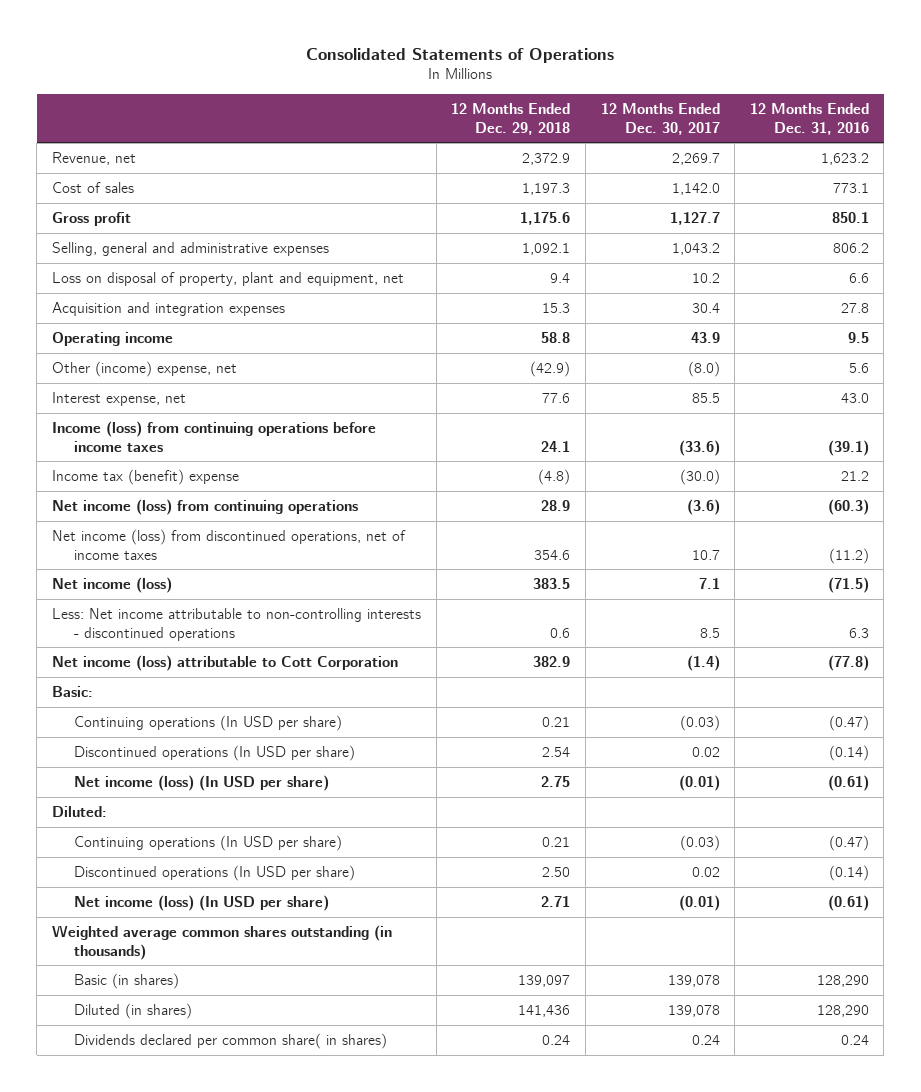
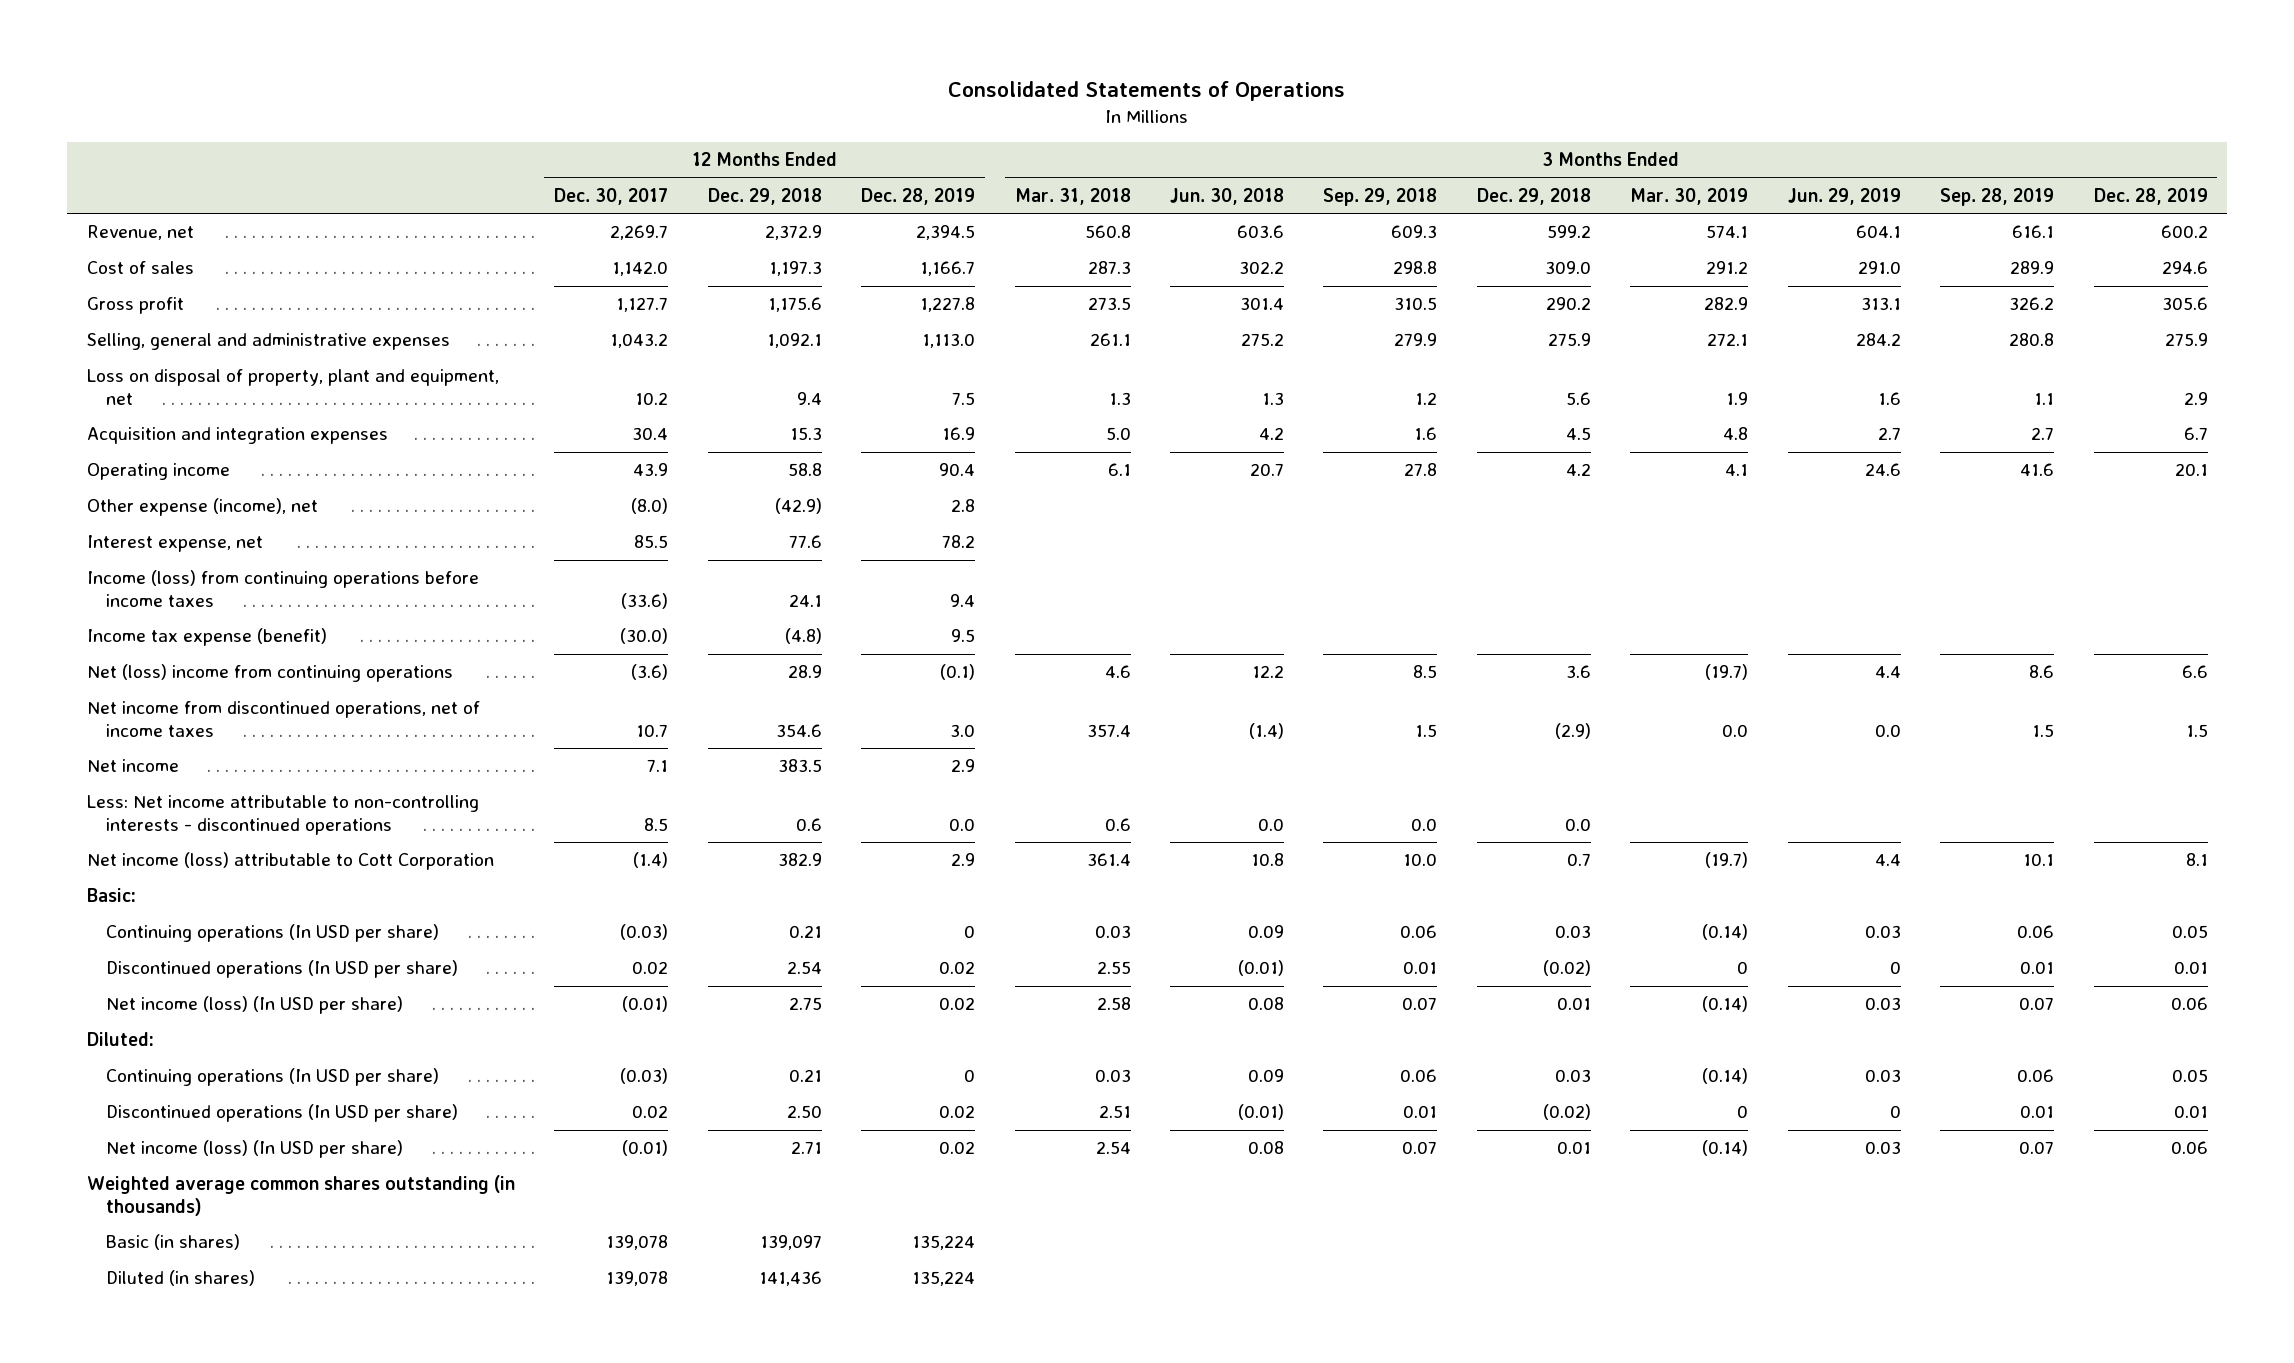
- | 12 Months Ended Dec. 29, 2018 | 12 Months Ended Dec. 30, 2017 | 12 Months Ended Dec. 31, 2016
+ | 12 Months Ended Dec. 30, 2017 | 12 Months Ended Dec. 29, 2018 | 12 Months Ended Dec. 28, 2019 | 3 Months Ended Mar. 31, 2018 | 3 Months Ended Jun. 30, 2018 | 3 Months Ended Sep. 29, 2018 | 3 Months Ended Dec. 29, 2018 | 3 Months Ended Mar. 30, 2019 | 3 Months Ended Jun. 29, 2019 | 3 Months Ended Sep. 28, 2019 | 3 Months Ended Dec. 28, 2019
- Other (income) expense, net | (42.9) | (8.0) | 5.6
+ Other expense (income), net | (8.0) | (42.9) | 2.8 | | | | | | | |
- Income tax (benefit) expense | (4.8) | (30.0) | 21.2
- Net income (loss) from continuing operations | 28.9 | (3.6) | (60.3)
- Net income (loss) from discontinued operations, net of income taxes | 354.6 | 10.7 | (11.2)
- Net income (loss) | 383.5 | 7.1 | (71.5)
+ Income tax expense (benefit) | (30.0) | (4.8) | 9.5 | | | | | | | |
+ Net (loss) income from continuing operations | (3.6) | 28.9 | (0.1) | 4.6 | 12.2 | 8.5 | 3.6 | (19.7) | 4.4 | 8.6 | 6.6
+ Net income from discontinued operations, net of income taxes | 10.7 | 354.6 | 3.0 | 357.4 | (1.4) | 1.5 | (2.9) | 0.0 | 0.0 | 1.5 | 1.5
+ Net income | 7.1 | 383.5 | 2.9 | | | | | | | |
- Dividends declared per common share( in shares) | 0.24 | 0.24 | 0.24

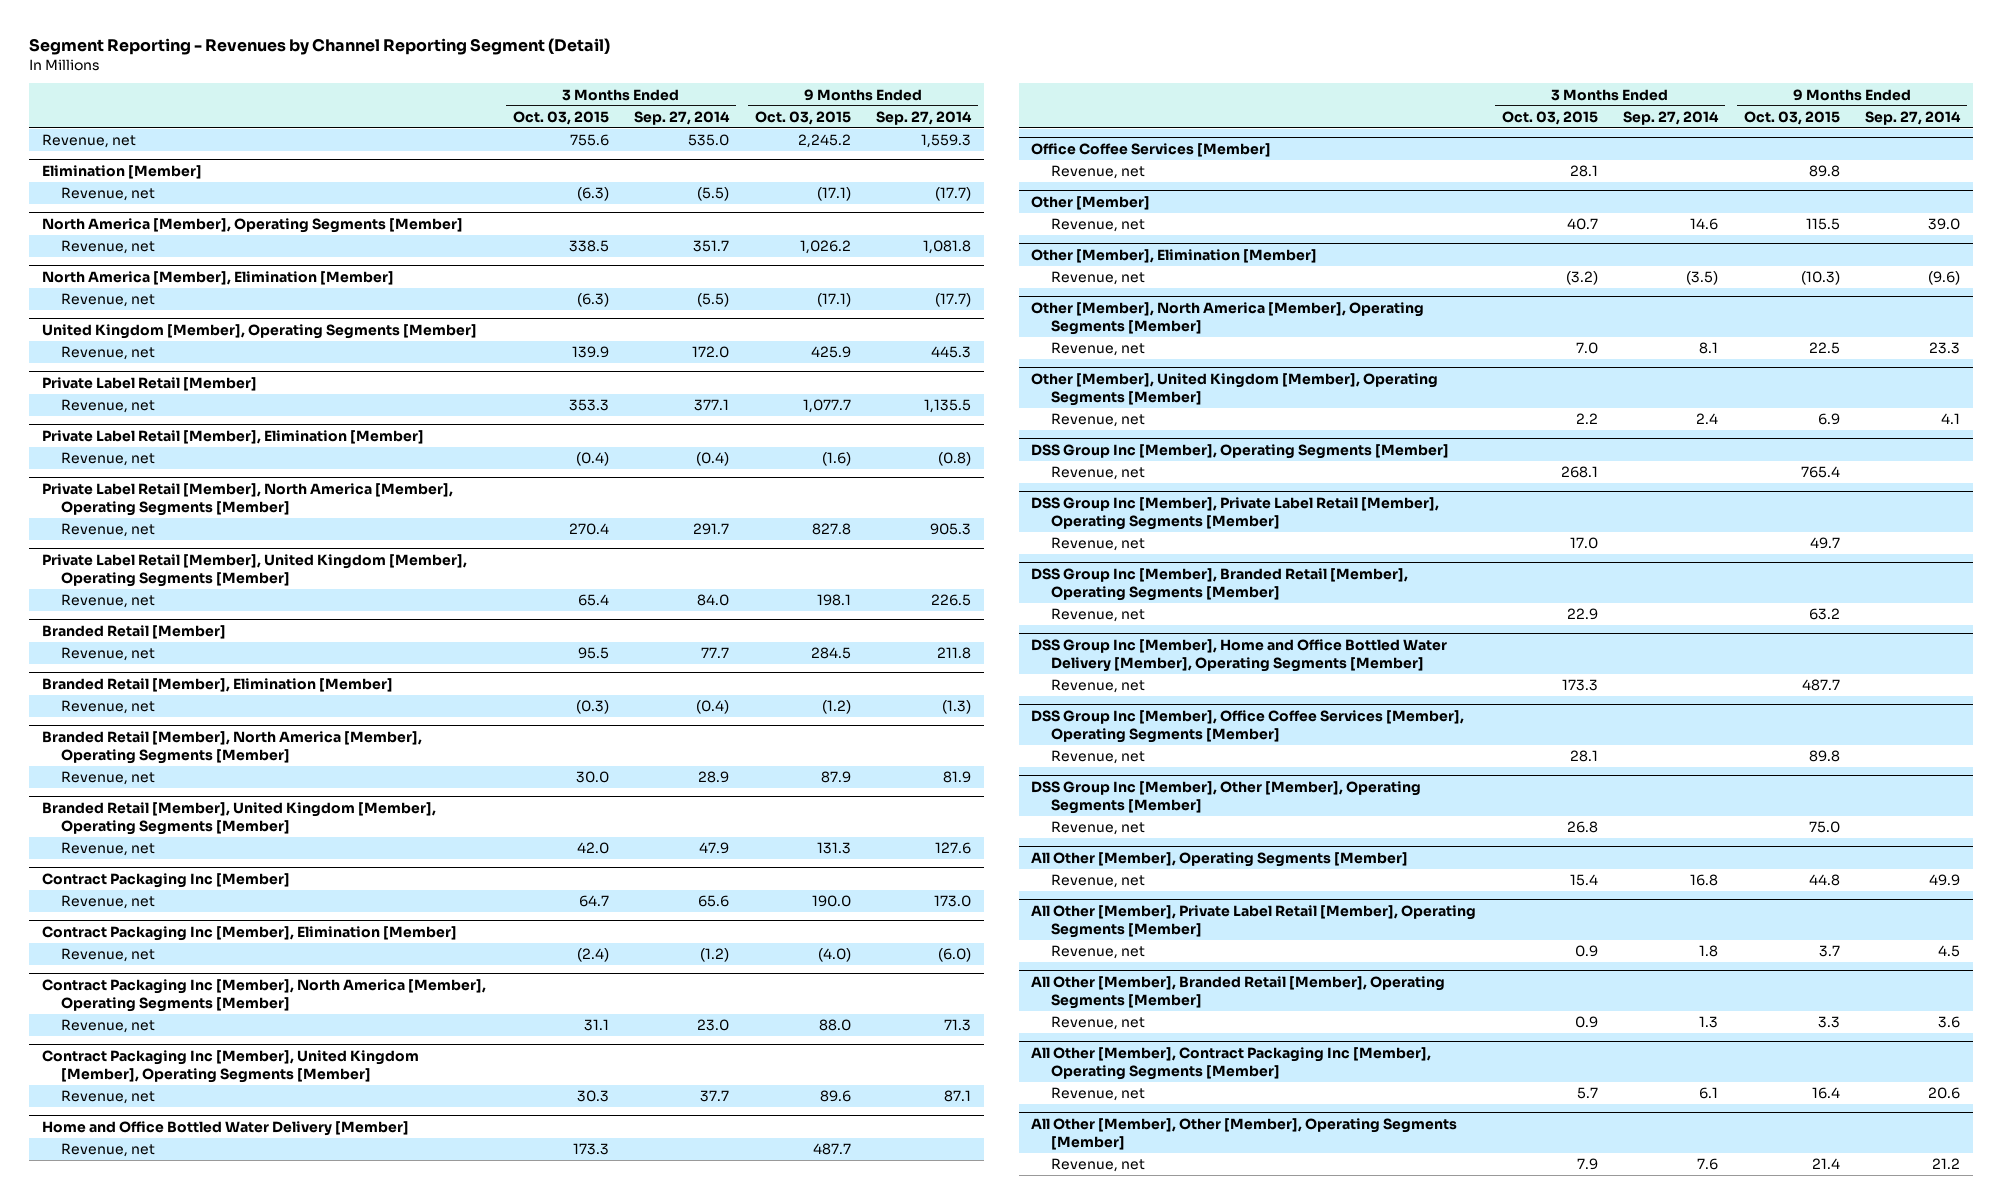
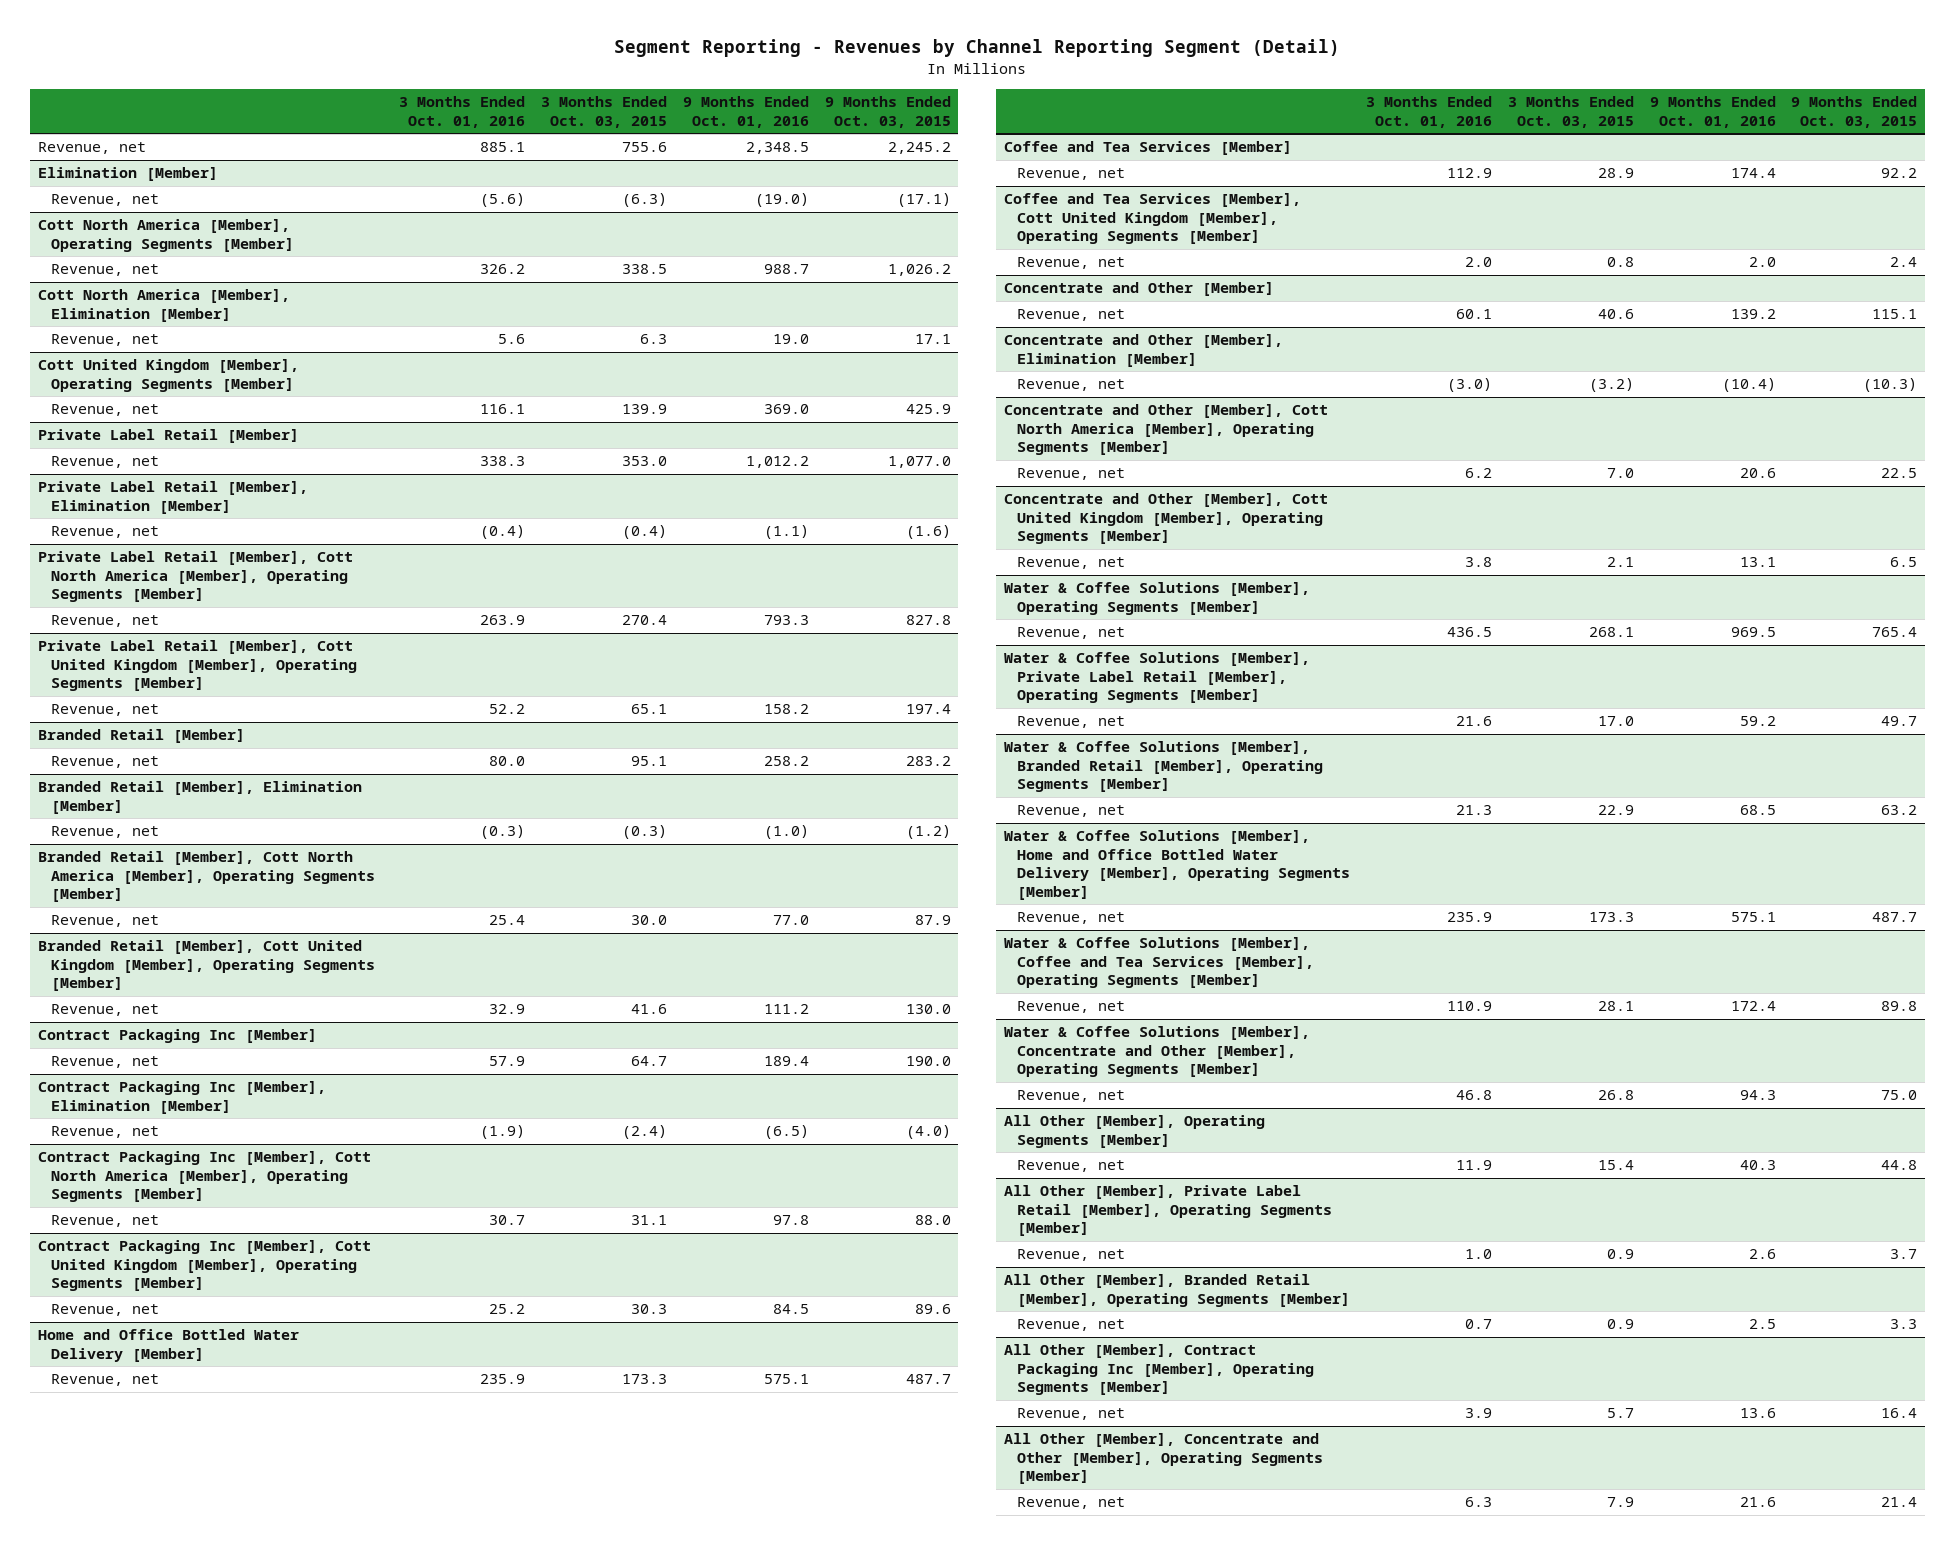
- | 3 Months Ended Oct. 03, 2015 | 3 Months Ended Sep. 27, 2014 | 9 Months Ended Oct. 03, 2015 | 9 Months Ended Sep. 27, 2014
+ | 3 Months Ended Oct. 01, 2016 | 3 Months Ended Oct. 03, 2015 | 9 Months Ended Oct. 01, 2016 | 9 Months Ended Oct. 03, 2015
- North America [Member], Operating Segments [Member]
+ Cott North America [Member], Operating Segments [Member]
- North America [Member], Elimination [Member]
- Revenue, net | (6.3) | (5.5) | (17.1) | (17.7)
- United Kingdom [Member], Operating Segments [Member]
+ Cott North America [Member], Elimination [Member]
+ Revenue, net | 5.6 | 6.3 | 19.0 | 17.1
+ Cott United Kingdom [Member], Operating Segments [Member]
@ Private Label Retail [Member]
- Revenue, net | 353.3 | 377.1 | 1,077.7 | 1,135.5
+ Revenue, net | 338.3 | 353.0 | 1,012.2 | 1,077.0
- Private Label Retail [Member], North America [Member], Operating Segments [Member]
+ Private Label Retail [Member], Cott North America [Member], Operating Segments [Member]
- Private Label Retail [Member], United Kingdom [Member], Operating Segments [Member]
- Revenue, net | 65.4 | 84.0 | 198.1 | 226.5
+ Private Label Retail [Member], Cott United Kingdom [Member], Operating Segments [Member]
+ Revenue, net | 52.2 | 65.1 | 158.2 | 197.4
@ Branded Retail [Member]
- Revenue, net | 95.5 | 77.7 | 284.5 | 211.8
+ Revenue, net | 80.0 | 95.1 | 258.2 | 283.2
- Branded Retail [Member], North America [Member], Operating Segments [Member]
+ Branded Retail [Member], Cott North America [Member], Operating Segments [Member]
- Branded Retail [Member], United Kingdom [Member], Operating Segments [Member]
- Revenue, net | 42.0 | 47.9 | 131.3 | 127.6
+ Branded Retail [Member], Cott United Kingdom [Member], Operating Segments [Member]
+ Revenue, net | 32.9 | 41.6 | 111.2 | 130.0
- Contract Packaging Inc [Member], North America [Member], Operating Segments [Member]
+ Contract Packaging Inc [Member], Cott North America [Member], Operating Segments [Member]
- Contract Packaging Inc [Member], United Kingdom [Member], Operating Segments [Member]
+ Contract Packaging Inc [Member], Cott United Kingdom [Member], Operating Segments [Member]
- Office Coffee Services [Member]
- Revenue, net | 28.1 | | 89.8 |
- Other [Member]
- Revenue, net | 40.7 | 14.6 | 115.5 | 39.0
- Other [Member], Elimination [Member]
+ Coffee and Tea Services [Member]
+ Revenue, net | 112.9 | 28.9 | 174.4 | 92.2
+ Coffee and Tea Services [Member], Cott United Kingdom [Member], Operating Segments [Member]
+ Revenue, net | 2.0 | 0.8 | 2.0 | 2.4
+ Concentrate and Other [Member]
+ Revenue, net | 60.1 | 40.6 | 139.2 | 115.1
+ Concentrate and Other [Member], Elimination [Member]
- Other [Member], North America [Member], Operating Segments [Member]
+ Concentrate and Other [Member], Cott North America [Member], Operating Segments [Member]
- Other [Member], United Kingdom [Member], Operating Segments [Member]
- Revenue, net | 2.2 | 2.4 | 6.9 | 4.1
- DSS Group Inc [Member], Operating Segments [Member]
+ Concentrate and Other [Member], Cott United Kingdom [Member], Operating Segments [Member]
+ Revenue, net | 3.8 | 2.1 | 13.1 | 6.5
+ Water & Coffee Solutions [Member], Operating Segments [Member]
- DSS Group Inc [Member], Private Label Retail [Member], Operating Segments [Member]
+ Water & Coffee Solutions [Member], Private Label Retail [Member], Operating Segments [Member]
- DSS Group Inc [Member], Branded Retail [Member], Operating Segments [Member]
+ Water & Coffee Solutions [Member], Branded Retail [Member], Operating Segments [Member]
- DSS Group Inc [Member], Home and Office Bottled Water Delivery [Member], Operating Segments [Member]
+ Water & Coffee Solutions [Member], Home and Office Bottled Water Delivery [Member], Operating Segments [Member]
- DSS Group Inc [Member], Office Coffee Services [Member], Operating Segments [Member]
+ Water & Coffee Solutions [Member], Coffee and Tea Services [Member], Operating Segments [Member]
- DSS Group Inc [Member], Other [Member], Operating Segments [Member]
+ Water & Coffee Solutions [Member], Concentrate and Other [Member], Operating Segments [Member]
- All Other [Member], Other [Member], Operating Segments [Member]
+ All Other [Member], Concentrate and Other [Member], Operating Segments [Member]

